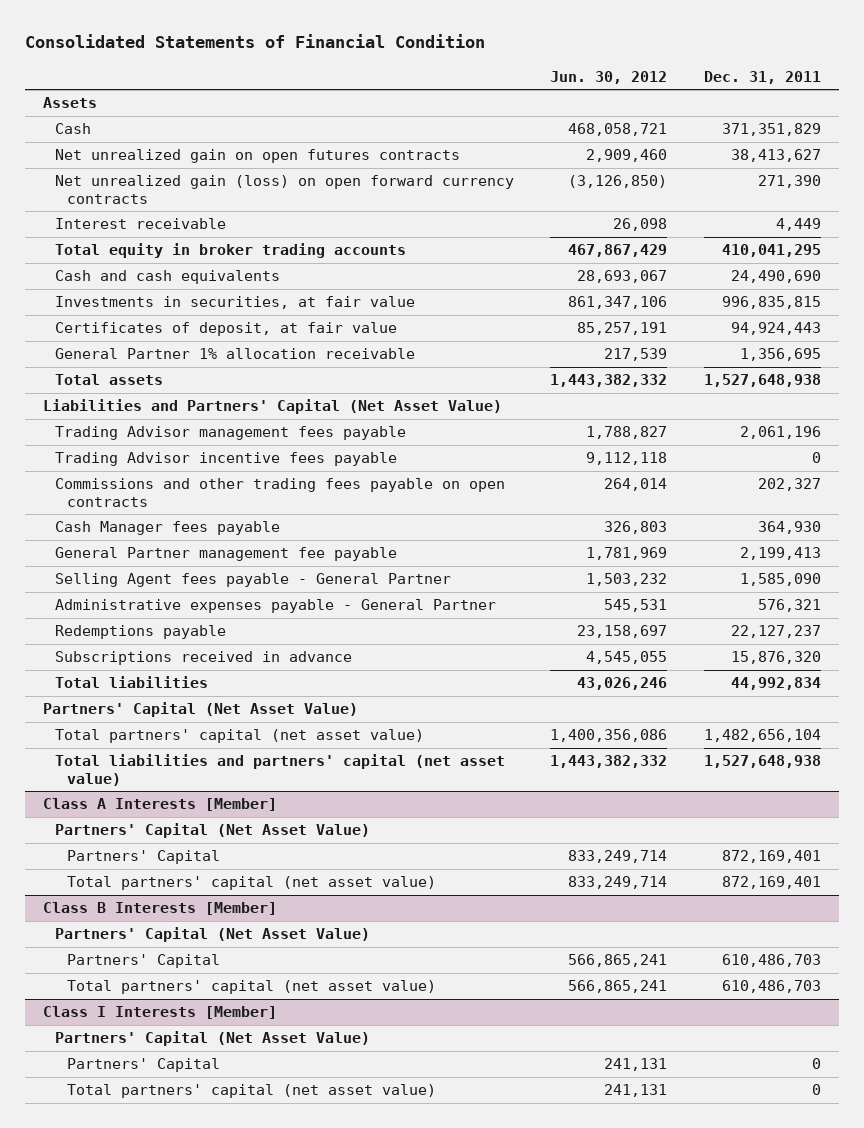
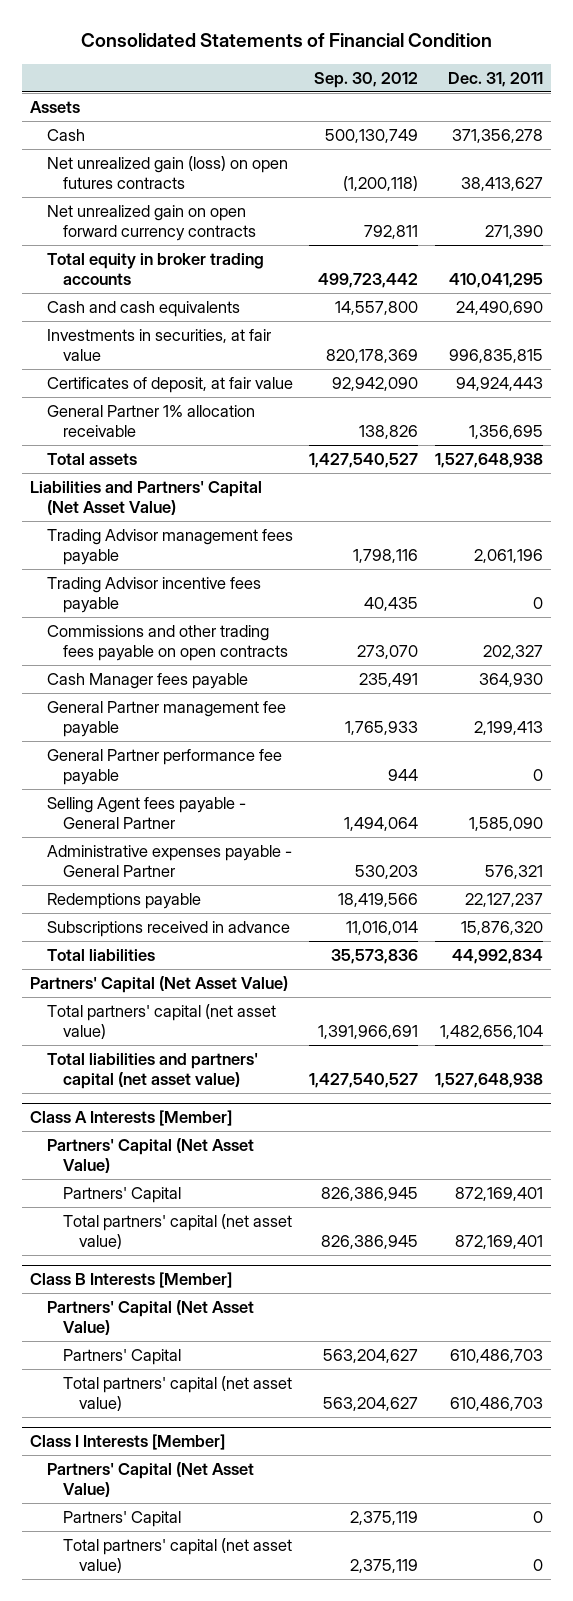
- | Jun. 30, 2012 | Dec. 31, 2011
+ | Sep. 30, 2012 | Dec. 31, 2011
- Cash | 468,058,721 | 371,351,829
- Net unrealized gain on open futures contracts | 2,909,460 | 38,413,627
- Net unrealized gain (loss) on open forward currency contracts | (3,126,850) | 271,390
- Interest receivable | 26,098 | 4,449
+ Cash | 500,130,749 | 371,356,278
+ Net unrealized gain (loss) on open futures contracts | (1,200,118) | 38,413,627
+ Net unrealized gain on open forward currency contracts | 792,811 | 271,390
+ General Partner performance fee payable | 944 | 0

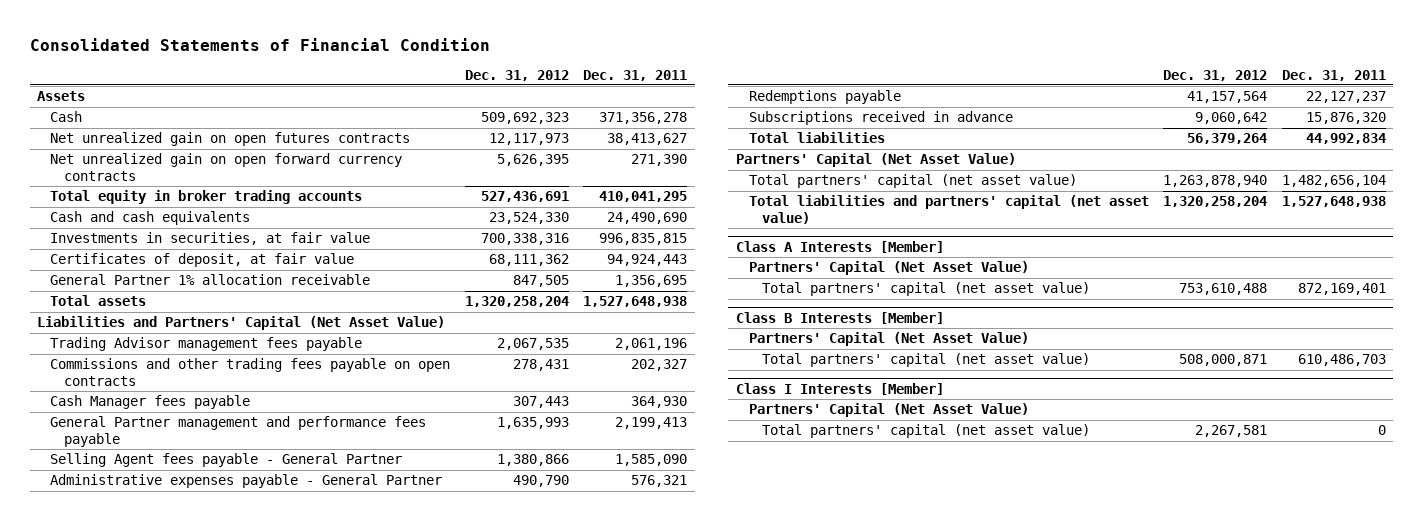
- | Sep. 30, 2012 | Dec. 31, 2011
+ | Dec. 31, 2012 | Dec. 31, 2011
- Net unrealized gain (loss) on open futures contracts | (1,200,118) | 38,413,627
+ Net unrealized gain on open futures contracts | 12,117,973 | 38,413,627
- Trading Advisor incentive fees payable | 40,435 | 0
- General Partner management fee payable | 1,765,933 | 2,199,413
- General Partner performance fee payable | 944 | 0
+ General Partner management and performance fees payable | 1,635,993 | 2,199,413
@ Class A Interests [Member]
- Partners' Capital | 826,386,945 | 872,169,401
@ Class B Interests [Member]
- Partners' Capital | 563,204,627 | 610,486,703
@ Class I Interests [Member]
- Partners' Capital | 2,375,119 | 0

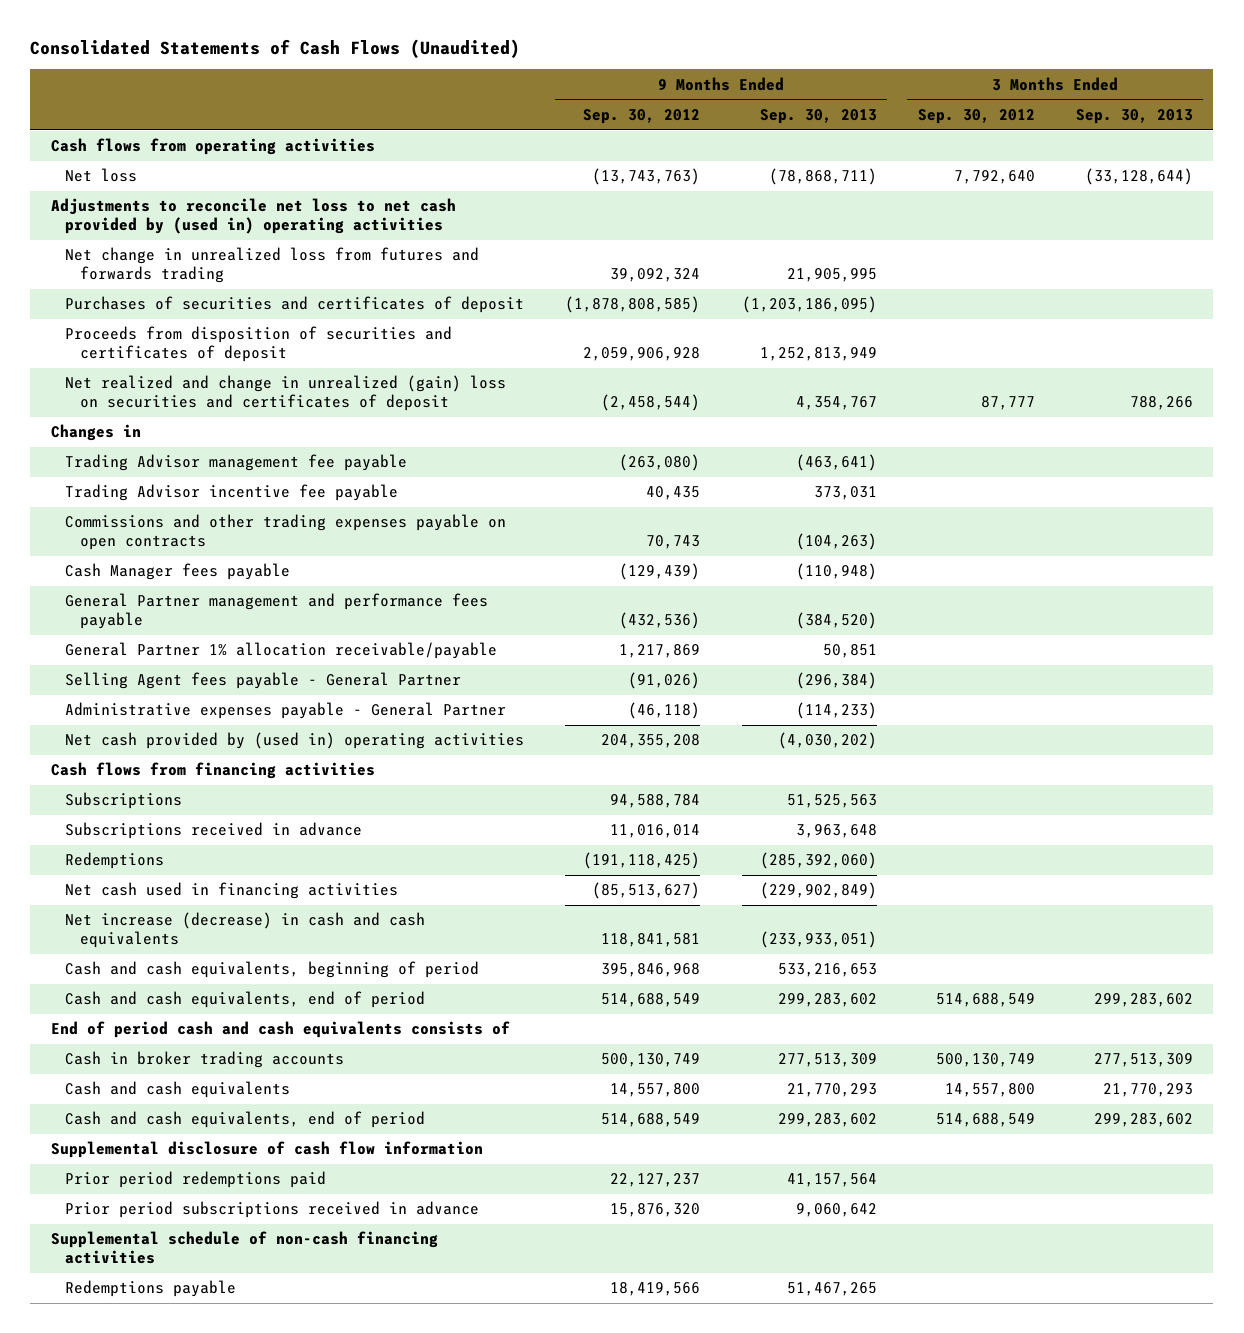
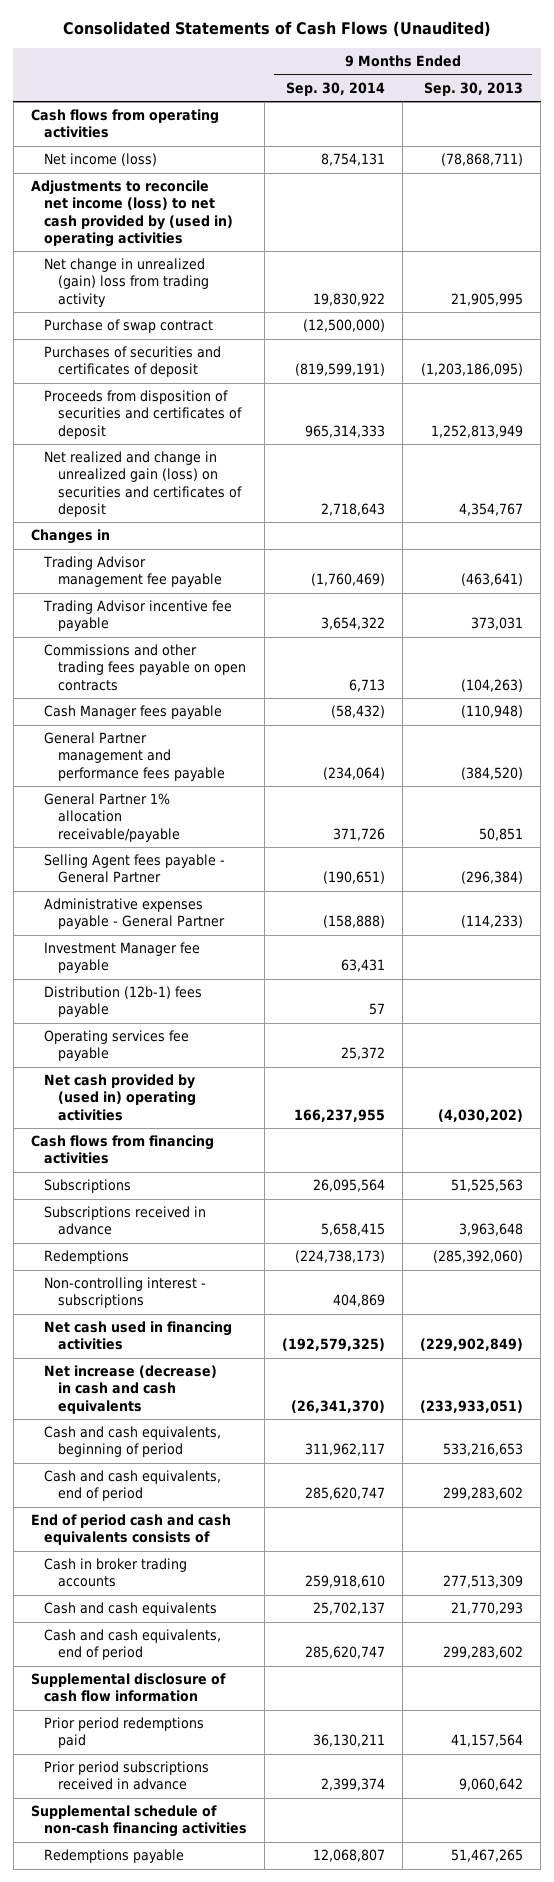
- | 9 Months Ended Sep. 30, 2012 | 9 Months Ended Sep. 30, 2013 | 3 Months Ended Sep. 30, 2012 | 3 Months Ended Sep. 30, 2013
+ | 9 Months Ended Sep. 30, 2014 | 9 Months Ended Sep. 30, 2013
- Net loss | (13,743,763) | (78,868,711) | 7,792,640 | (33,128,644)
- Adjustments to reconcile net loss to net cash provided by (used in) operating activities
- Net change in unrealized loss from futures and forwards trading | 39,092,324 | 21,905,995 | |
+ Net income (loss) | 8,754,131 | (78,868,711)
+ Adjustments to reconcile net income (loss) to net cash provided by (used in) operating activities
+ Net change in unrealized (gain) loss from trading activity | 19,830,922 | 21,905,995
+ Purchase of swap contract | (12,500,000) |
- Net realized and change in unrealized (gain) loss on securities and certificates of deposit | (2,458,544) | 4,354,767 | 87,777 | 788,266
+ Net realized and change in unrealized gain (loss) on securities and certificates of deposit | 2,718,643 | 4,354,767
- Commissions and other trading expenses payable on open contracts | 70,743 | (104,263) | |
+ Commissions and other trading fees payable on open contracts | 6,713 | (104,263)
+ Investment Manager fee payable | 63,431 |
+ Distribution (12b-1) fees payable | 57 |
+ Operating services fee payable | 25,372 |
+ Non-controlling interest - subscriptions | 404,869 |

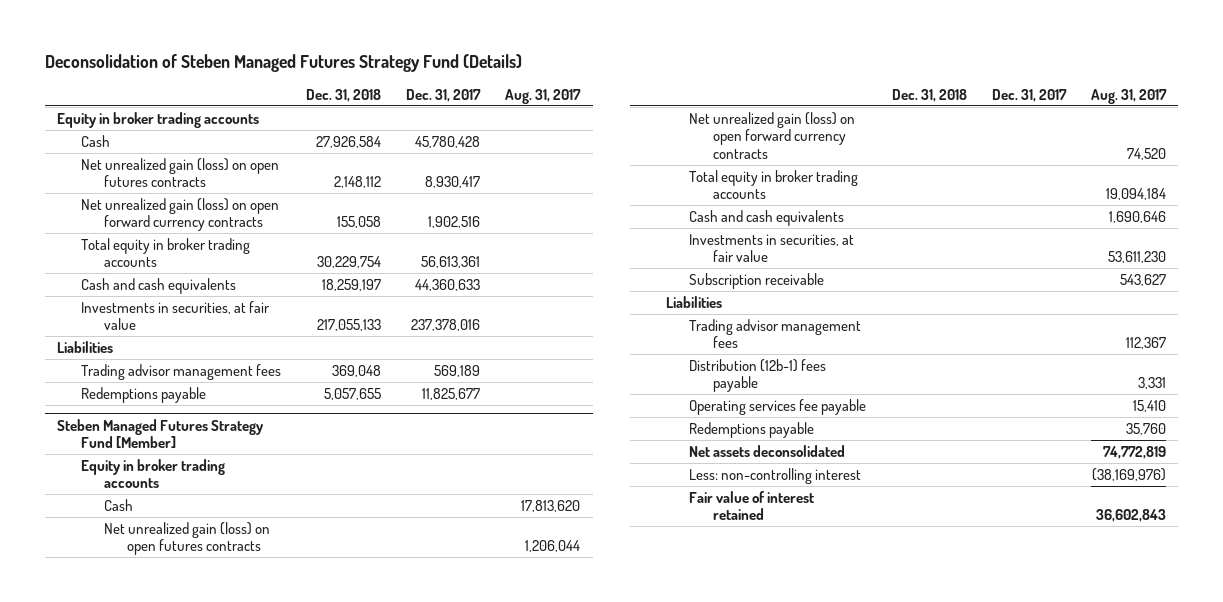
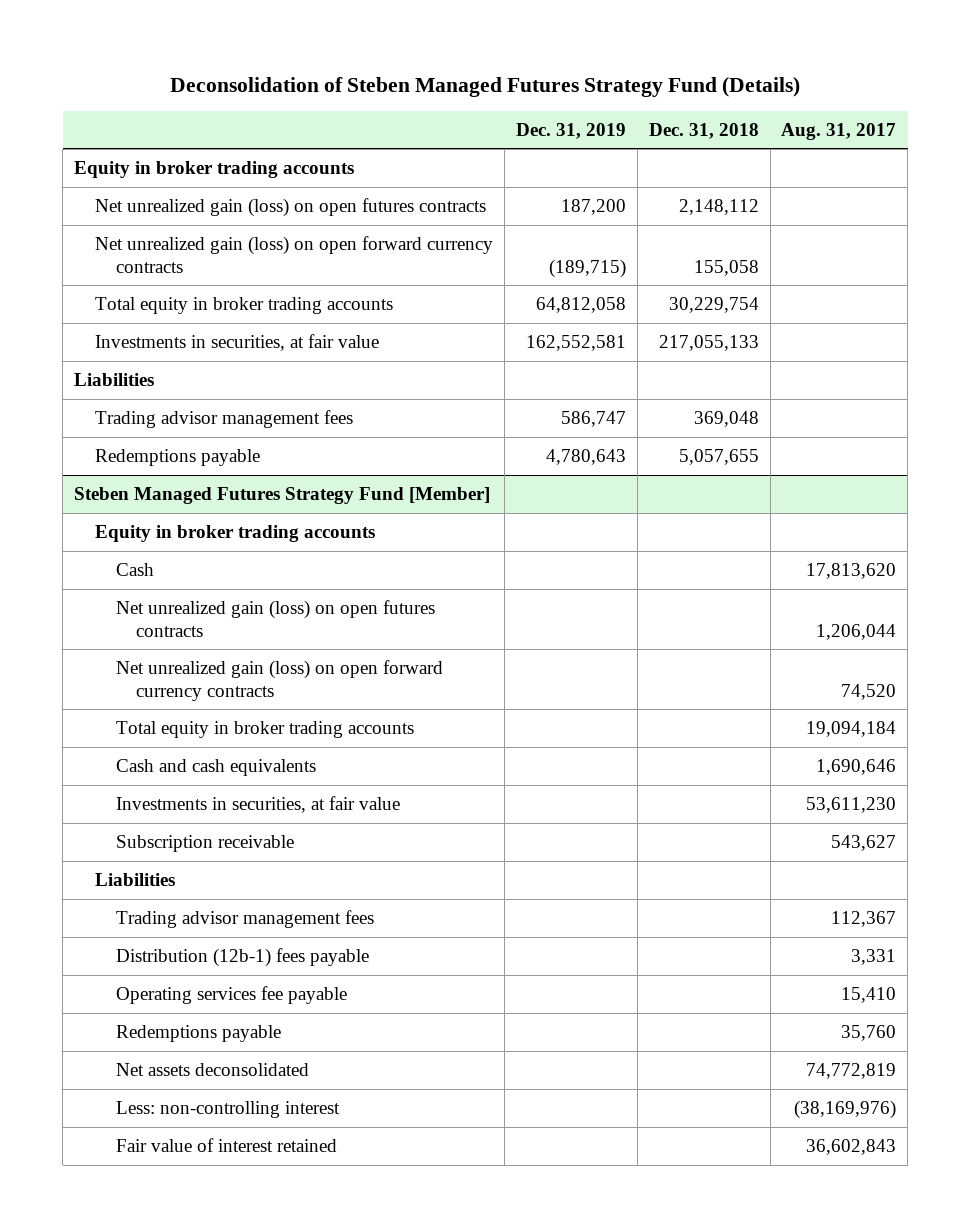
- | Dec. 31, 2018 | Dec. 31, 2017 | Aug. 31, 2017
+ | Dec. 31, 2019 | Dec. 31, 2018 | Aug. 31, 2017
- Cash | 27,926,584 | 45,780,428 |
- Cash and cash equivalents | 18,259,197 | 44,360,633 |

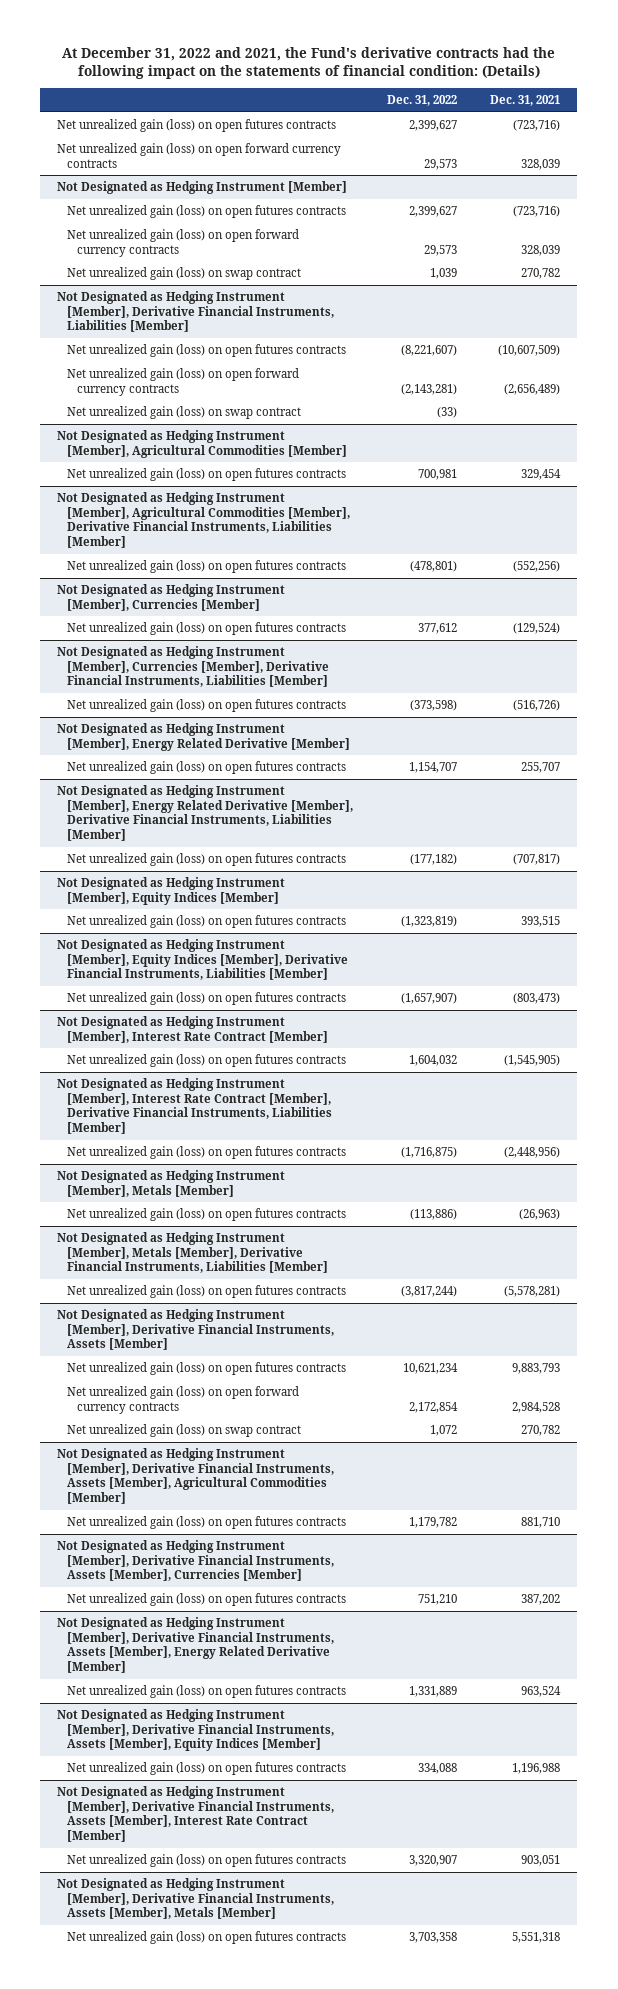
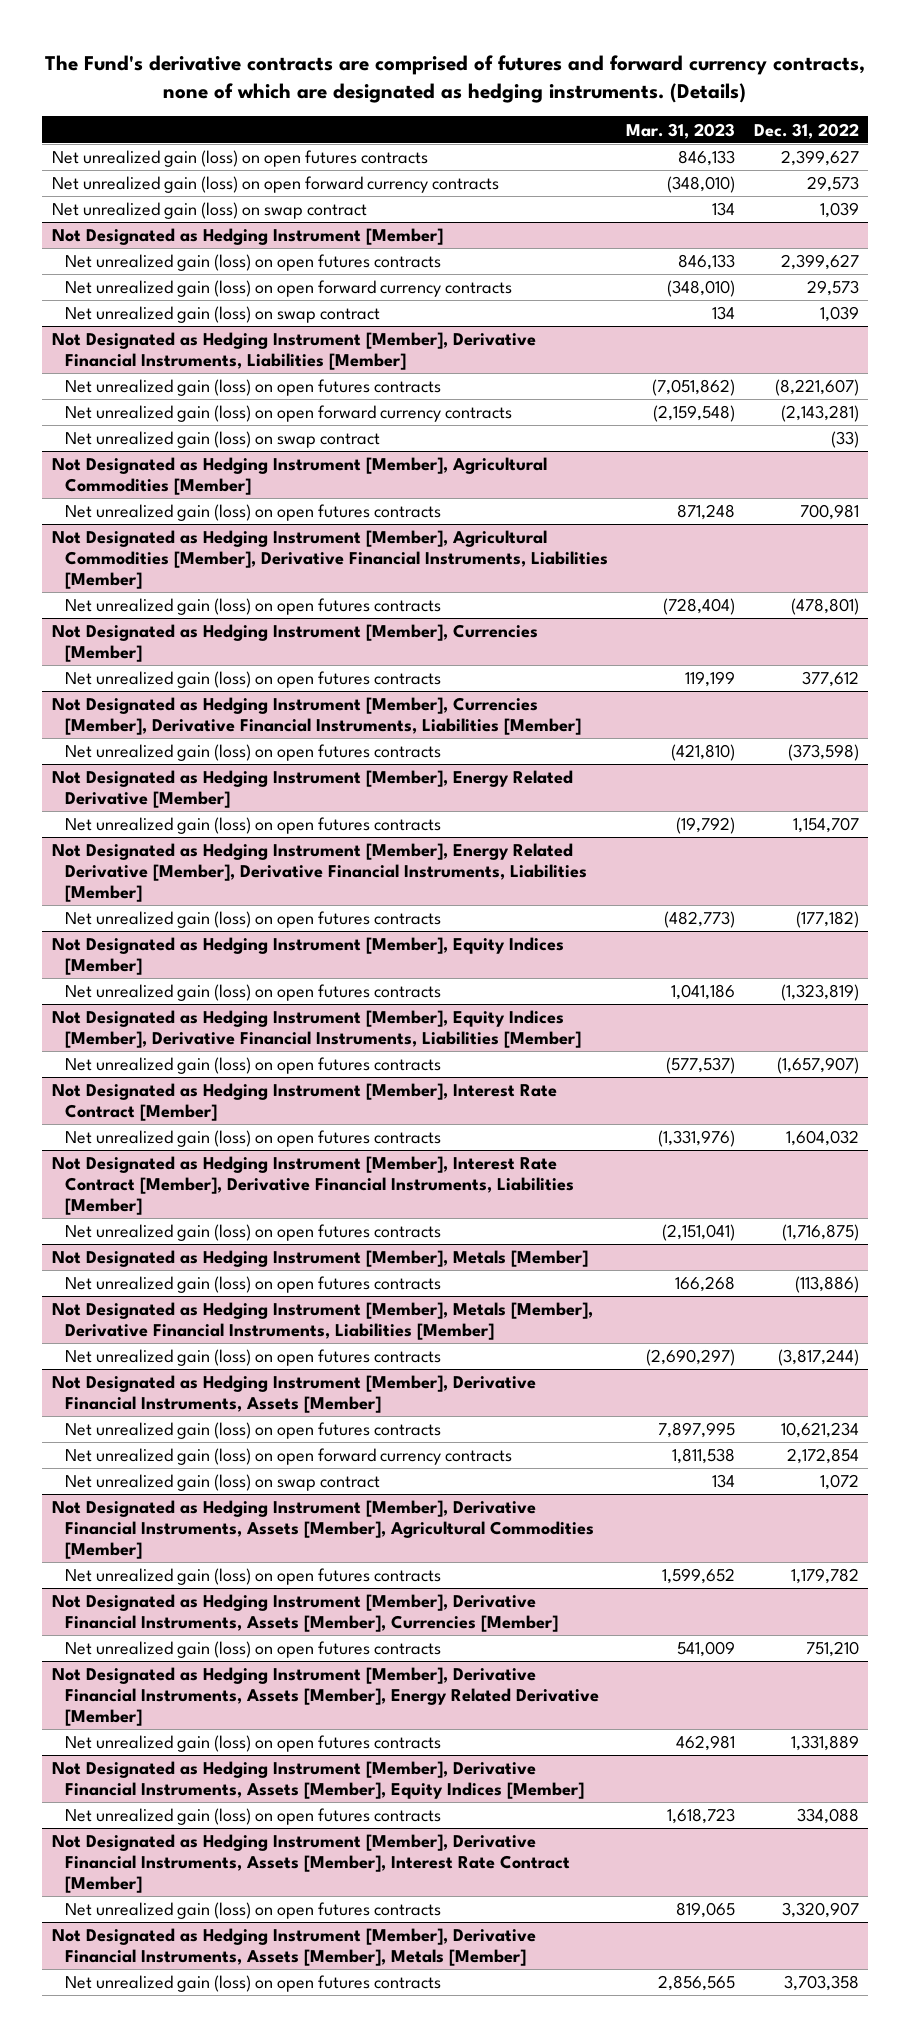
- At December 31, 2022 and 2021, the Fund's derivative contracts had the following impact on the statements of financial condition: (Details)
+ The Fund's derivative contracts are comprised of futures and forward currency contracts, none of which are designated as hedging instruments. (Details)
- | Dec. 31, 2022 | Dec. 31, 2021
+ | Mar. 31, 2023 | Dec. 31, 2022
+ Net unrealized gain (loss) on swap contract | 134 | 1,039

